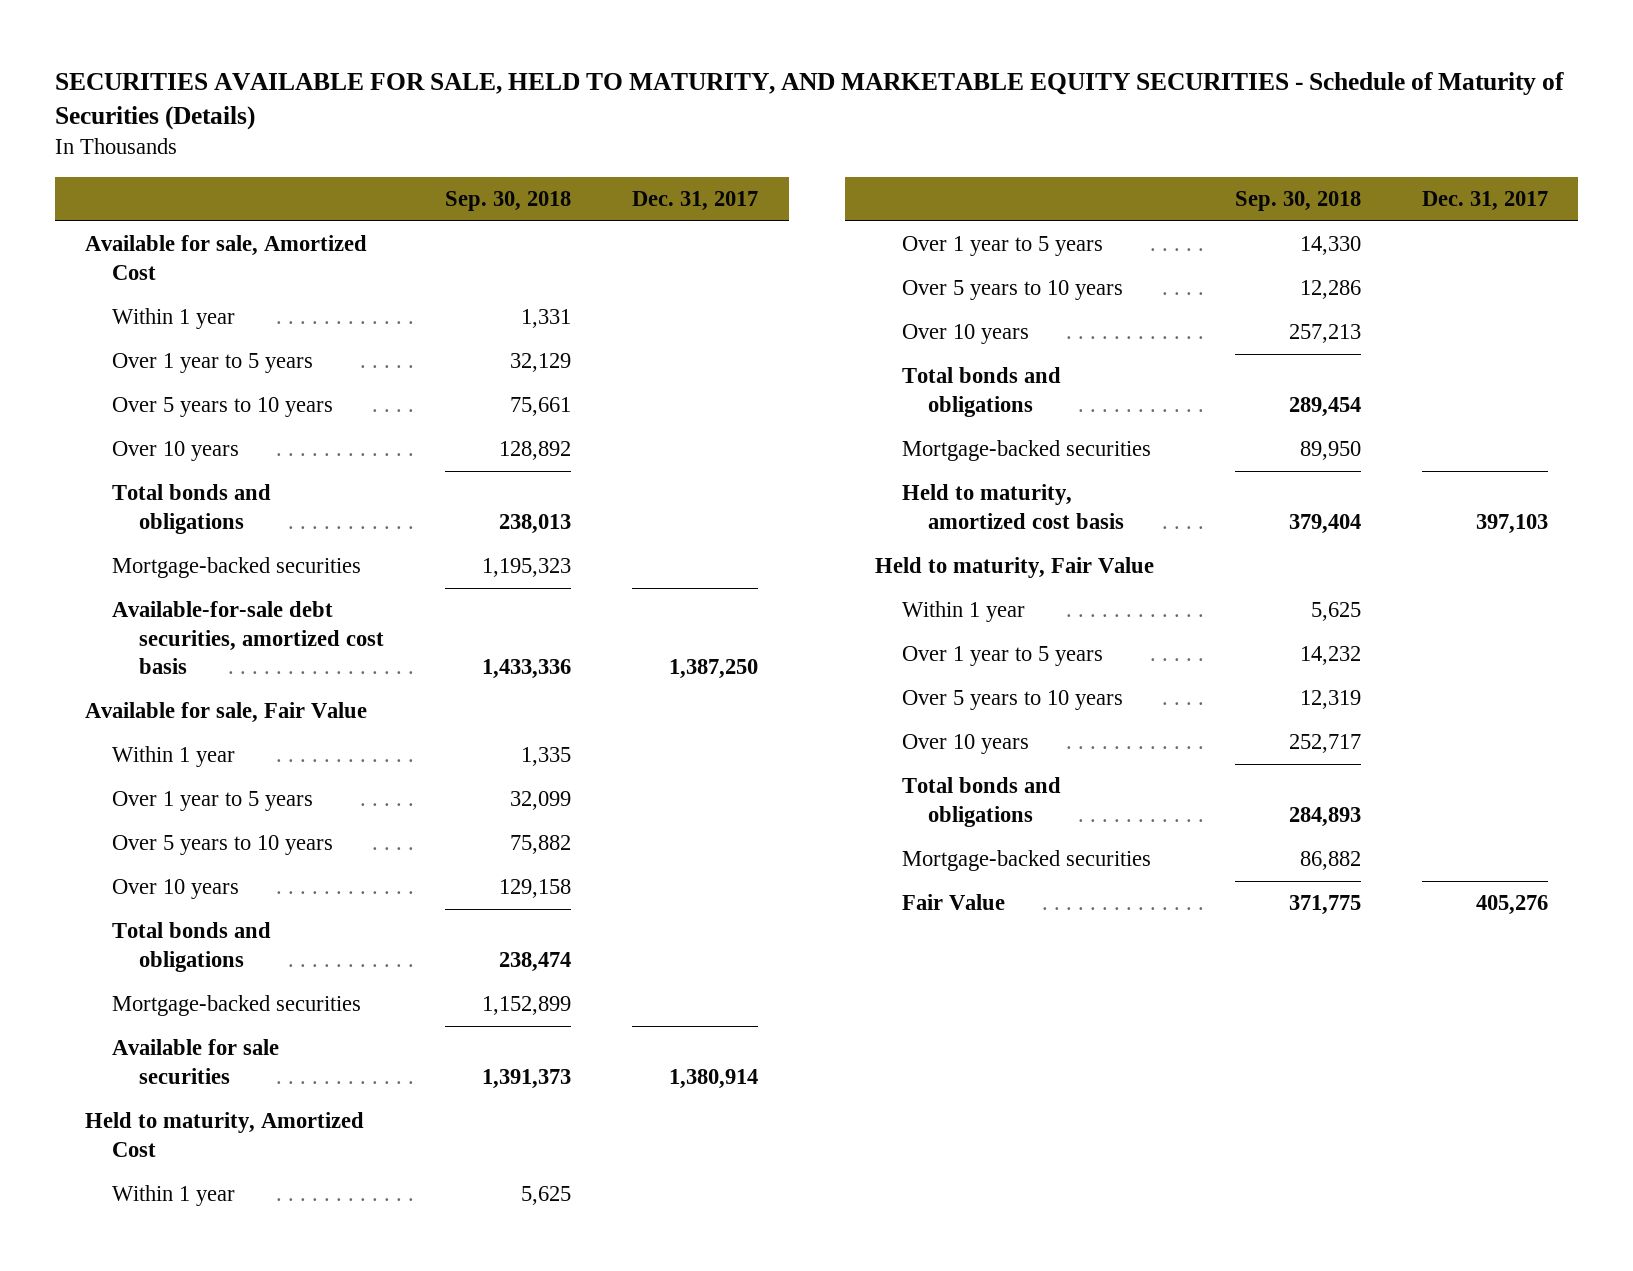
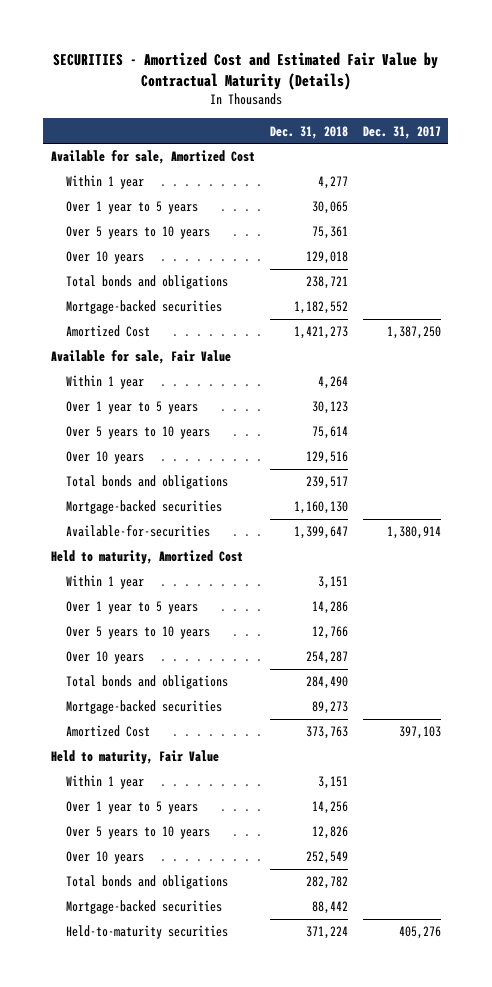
- SECURITIES AVAILABLE FOR SALE, HELD TO MATURITY, AND MARKETABLE EQUITY SECURITIES - Schedule of Maturity of Securities (Details)
+ SECURITIES - Amortized Cost and Estimated Fair Value by Contractual Maturity (Details)
- | Sep. 30, 2018 | Dec. 31, 2017
+ | Dec. 31, 2018 | Dec. 31, 2017
- Available-for-sale debt securities, amortized cost basis | 1,433,336 | 1,387,250
+ Amortized Cost | 1,421,273 | 1,387,250
- Available for sale securities | 1,391,373 | 1,380,914
+ Available-for-securities | 1,399,647 | 1,380,914
- Held to maturity, amortized cost basis | 379,404 | 397,103
+ Amortized Cost | 373,763 | 397,103
- Fair Value | 371,775 | 405,276
+ Held-to-maturity securities | 371,224 | 405,276

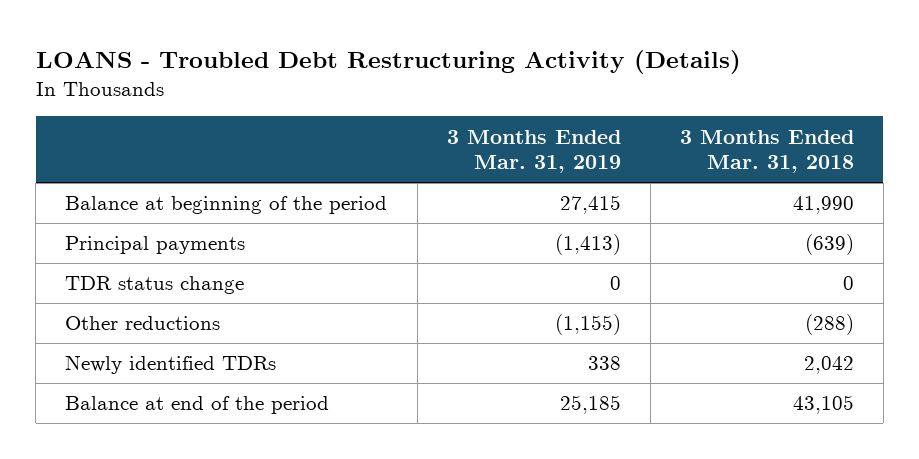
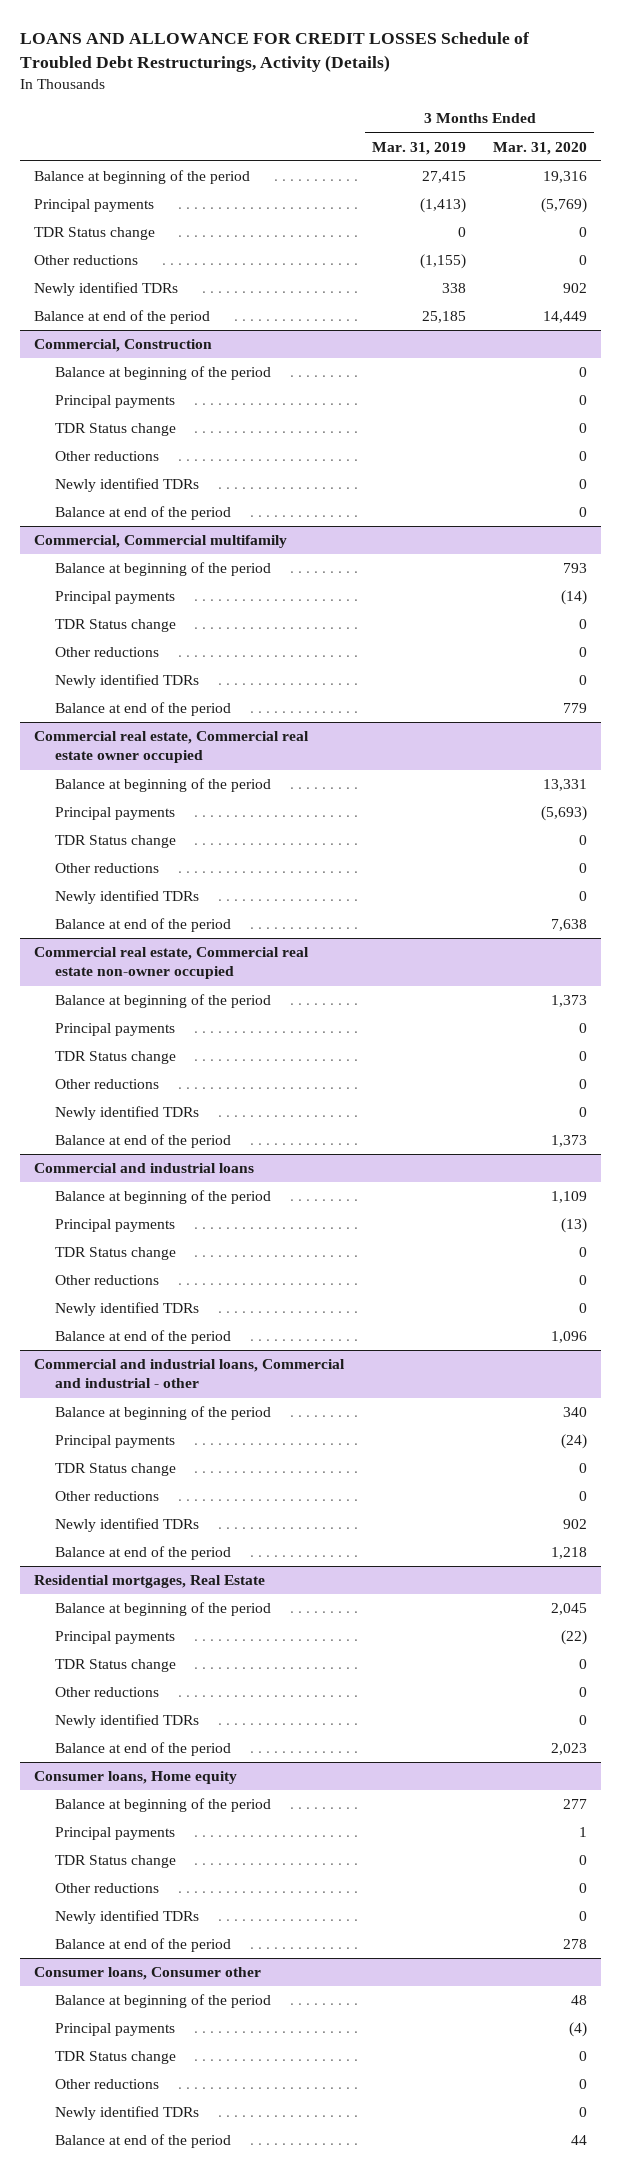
- LOANS - Troubled Debt Restructuring Activity (Details)
+ LOANS AND ALLOWANCE FOR CREDIT LOSSES Schedule of Troubled Debt Restructurings, Activity (Details)
- | 3 Months Ended Mar. 31, 2019 | 3 Months Ended Mar. 31, 2018
+ | 3 Months Ended Mar. 31, 2019 | 3 Months Ended Mar. 31, 2020
- TDR status change | 0 | 0
+ TDR Status change | 0 | 0
+ Commercial, Construction
+ Balance at beginning of the period | | 0
+ Principal payments | | 0
+ TDR Status change | | 0
+ Other reductions | | 0
+ Newly identified TDRs | | 0
+ Balance at end of the period | | 0
+ Commercial, Commercial multifamily
+ Balance at beginning of the period | | 793
+ Principal payments | | (14)
+ TDR Status change | | 0
+ Other reductions | | 0
+ Newly identified TDRs | | 0
+ Balance at end of the period | | 779
+ Commercial real estate, Commercial real estate owner occupied
+ Balance at beginning of the period | | 13,331
+ Principal payments | | (5,693)
+ TDR Status change | | 0
+ Other reductions | | 0
+ Newly identified TDRs | | 0
+ Balance at end of the period | | 7,638
+ Commercial real estate, Commercial real estate non-owner occupied
+ Balance at beginning of the period | | 1,373
+ Principal payments | | 0
+ TDR Status change | | 0
+ Other reductions | | 0
+ Newly identified TDRs | | 0
+ Balance at end of the period | | 1,373
+ Commercial and industrial loans
+ Balance at beginning of the period | | 1,109
+ Principal payments | | (13)
+ TDR Status change | | 0
+ Other reductions | | 0
+ Newly identified TDRs | | 0
+ Balance at end of the period | | 1,096
+ Commercial and industrial loans, Commercial and industrial - other
+ Balance at beginning of the period | | 340
+ Principal payments | | (24)
+ TDR Status change | | 0
+ Other reductions | | 0
+ Newly identified TDRs | | 902
+ Balance at end of the period | | 1,218
+ Residential mortgages, Real Estate
+ Balance at beginning of the period | | 2,045
+ Principal payments | | (22)
+ TDR Status change | | 0
+ Other reductions | | 0
+ Newly identified TDRs | | 0
+ Balance at end of the period | | 2,023
+ Consumer loans, Home equity
+ Balance at beginning of the period | | 277
+ Principal payments | | 1
+ TDR Status change | | 0
+ Other reductions | | 0
+ Newly identified TDRs | | 0
+ Balance at end of the period | | 278
+ Consumer loans, Consumer other
+ Balance at beginning of the period | | 48
+ Principal payments | | (4)
+ TDR Status change | | 0
+ Other reductions | | 0
+ Newly identified TDRs | | 0
+ Balance at end of the period | | 44

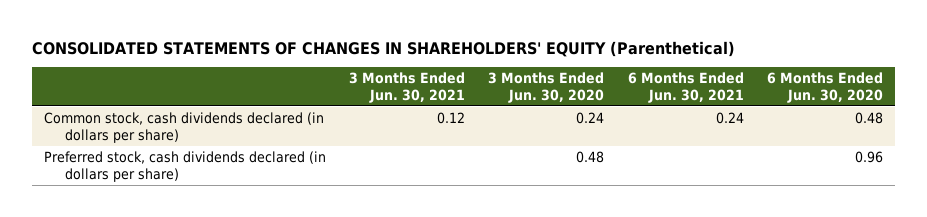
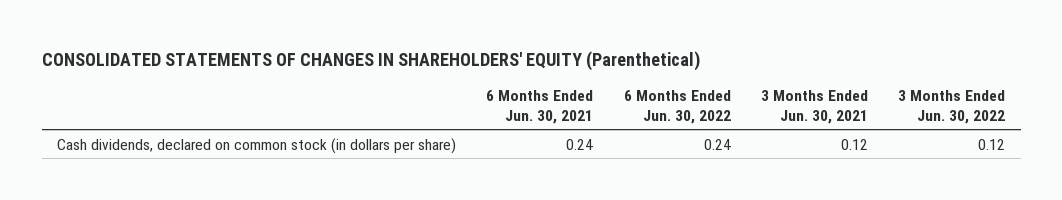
- | 3 Months Ended Jun. 30, 2021 | 3 Months Ended Jun. 30, 2020 | 6 Months Ended Jun. 30, 2021 | 6 Months Ended Jun. 30, 2020
+ | 6 Months Ended Jun. 30, 2021 | 6 Months Ended Jun. 30, 2022 | 3 Months Ended Jun. 30, 2021 | 3 Months Ended Jun. 30, 2022
- Common stock, cash dividends declared (in dollars per share) | 0.12 | 0.24 | 0.24 | 0.48
- Preferred stock, cash dividends declared (in dollars per share) | | 0.48 | | 0.96
+ Cash dividends, declared on common stock (in dollars per share) | 0.24 | 0.24 | 0.12 | 0.12

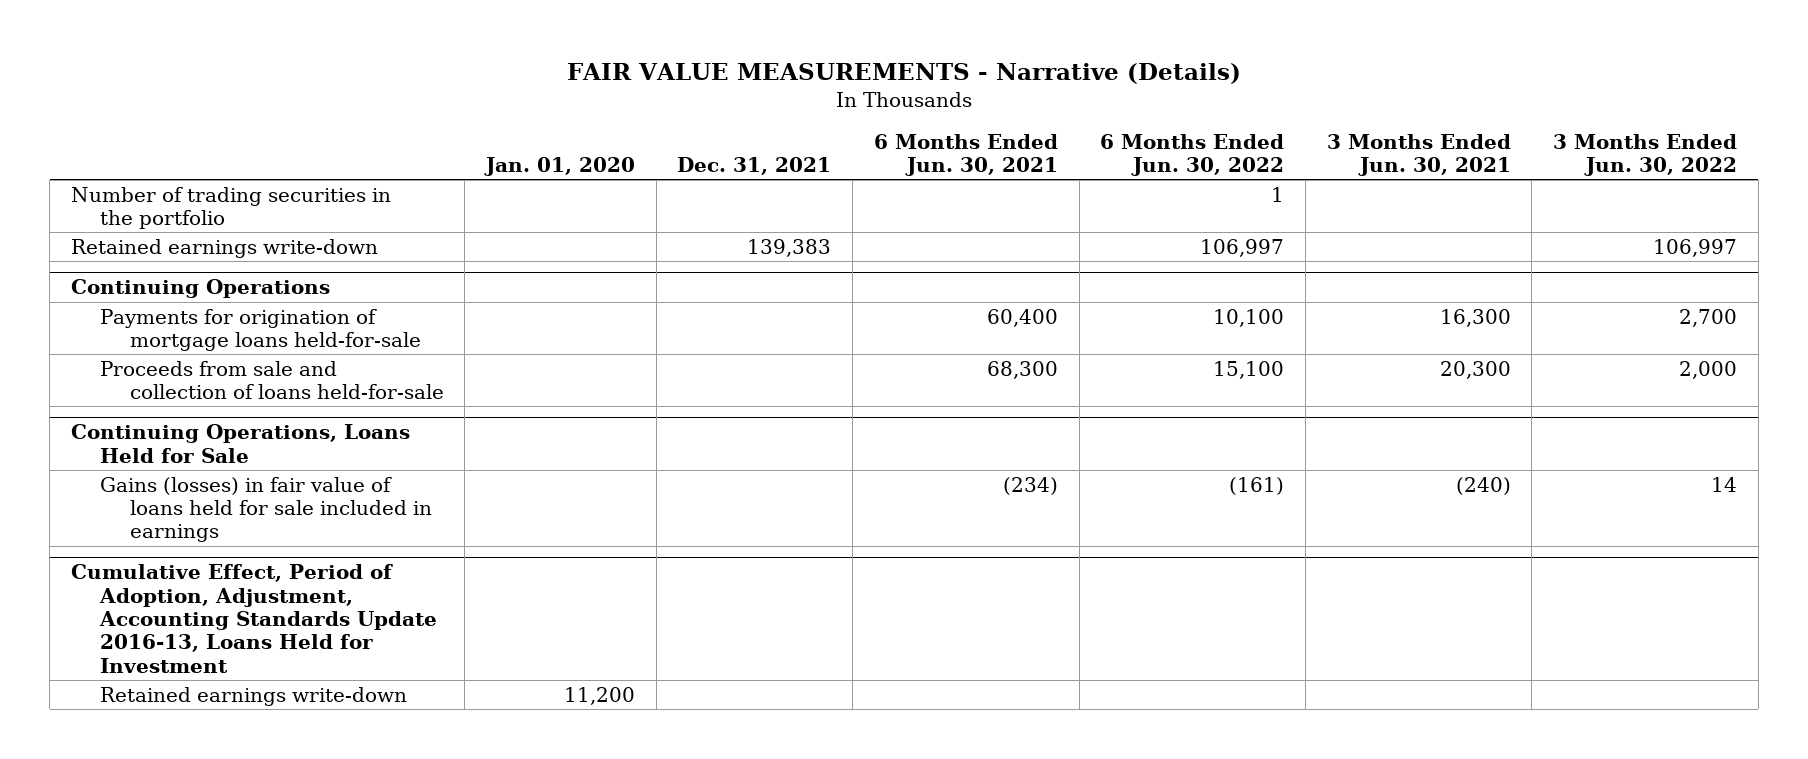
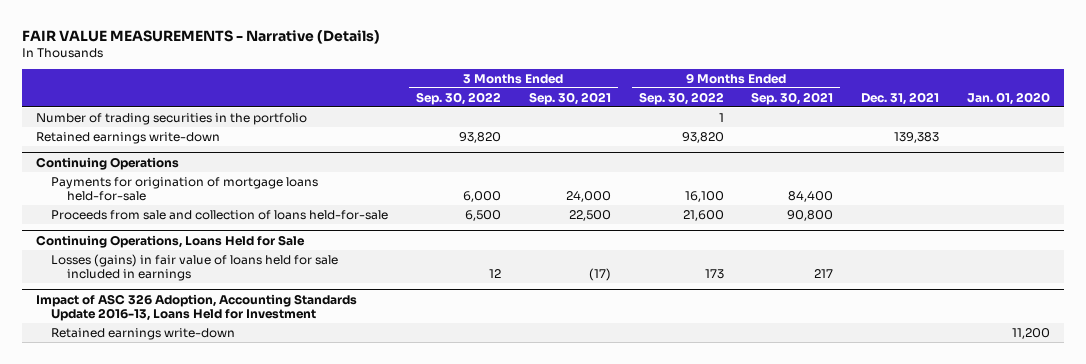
- | Jan. 01, 2020 | Dec. 31, 2021 | 6 Months Ended Jun. 30, 2021 | 6 Months Ended Jun. 30, 2022 | 3 Months Ended Jun. 30, 2021 | 3 Months Ended Jun. 30, 2022
+ | 3 Months Ended Sep. 30, 2022 | 3 Months Ended Sep. 30, 2021 | 9 Months Ended Sep. 30, 2022 | 9 Months Ended Sep. 30, 2021 | Dec. 31, 2021 | Jan. 01, 2020
@ Continuing Operations, Loans Held for Sale
- Gains (losses) in fair value of loans held for sale included in earnings | | | (234) | (161) | (240) | 14
- Cumulative Effect, Period of Adoption, Adjustment, Accounting Standards Update 2016-13, Loans Held for Investment
@ Continuing Operations, Loans Held for Sale
+ Losses (gains) in fair value of loans held for sale included in earnings | 12 | (17) | 173 | 217 | |
+ Impact of ASC 326 Adoption, Accounting Standards Update 2016-13, Loans Held for Investment

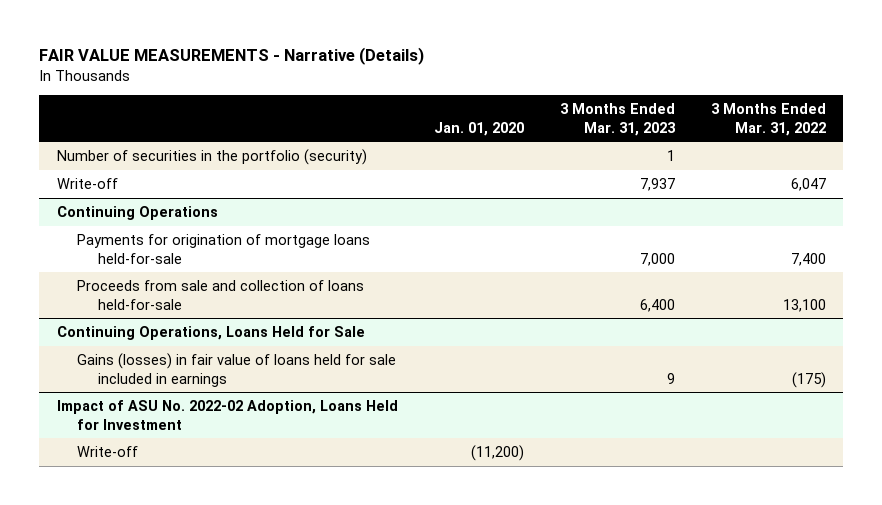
- | 3 Months Ended Sep. 30, 2022 | 3 Months Ended Sep. 30, 2021 | 9 Months Ended Sep. 30, 2022 | 9 Months Ended Sep. 30, 2021 | Dec. 31, 2021 | Jan. 01, 2020
+ | Jan. 01, 2020 | 3 Months Ended Mar. 31, 2023 | 3 Months Ended Mar. 31, 2022
- Number of trading securities in the portfolio | | | 1 | | |
- Retained earnings write-down | 93,820 | | 93,820 | | 139,383 |
+ Number of securities in the portfolio (security) | | 1 |
+ Write-off | | 7,937 | 6,047
@ Continuing Operations, Loans Held for Sale
- Losses (gains) in fair value of loans held for sale included in earnings | 12 | (17) | 173 | 217 | |
- Impact of ASC 326 Adoption, Accounting Standards Update 2016-13, Loans Held for Investment
- Retained earnings write-down | | | | | | 11,200
@ Continuing Operations, Loans Held for Sale
+ Gains (losses) in fair value of loans held for sale included in earnings | | 9 | (175)
+ Impact of ASU No. 2022-02 Adoption, Loans Held for Investment
+ Write-off | (11,200) | |

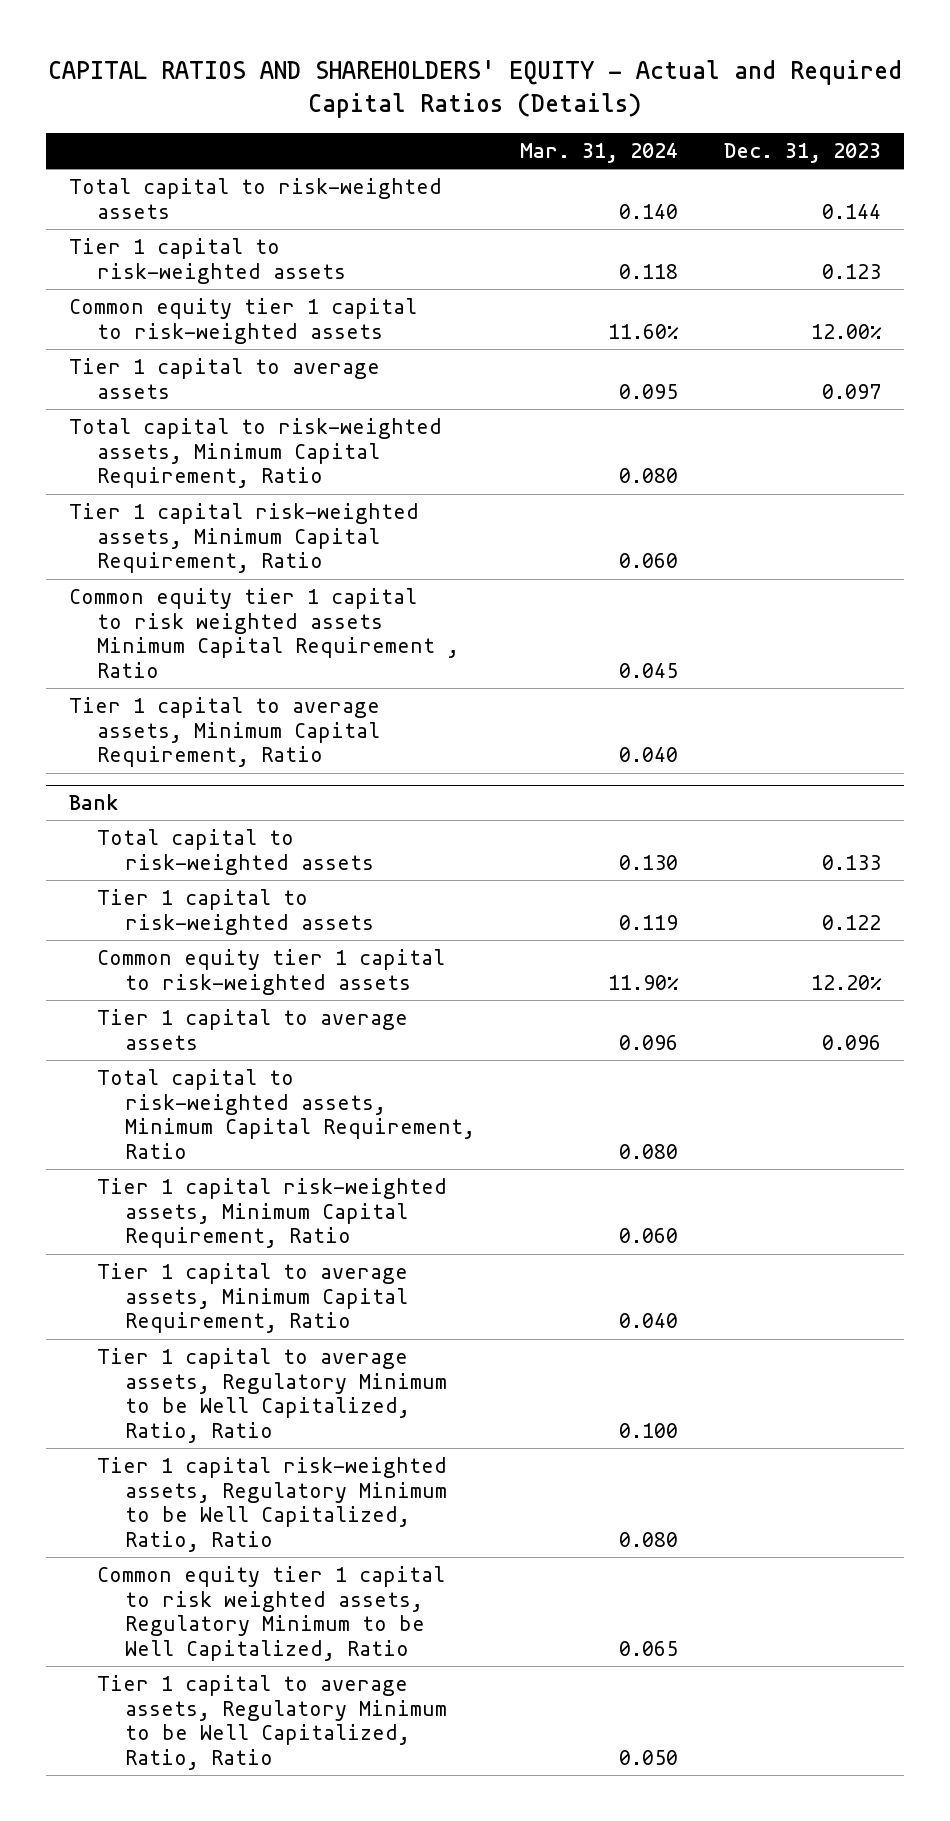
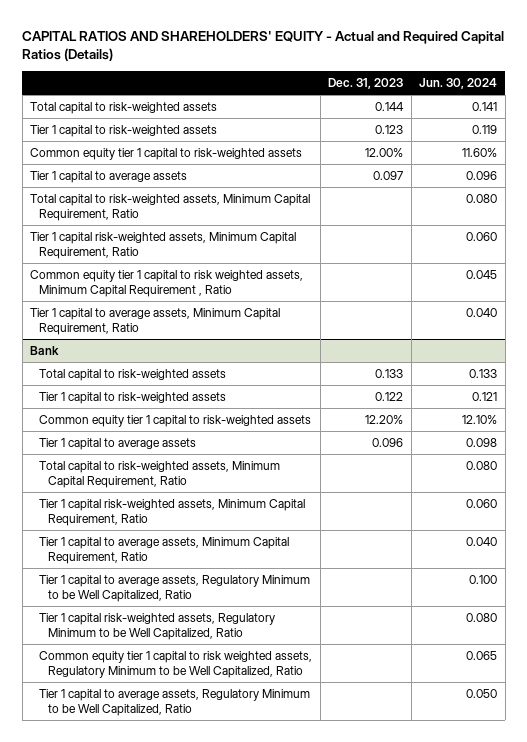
- | Mar. 31, 2024 | Dec. 31, 2023
+ | Dec. 31, 2023 | Jun. 30, 2024
- Common equity tier 1 capital to risk weighted assets Minimum Capital Requirement , Ratio | 0.045 |
+ Common equity tier 1 capital to risk weighted assets, Minimum Capital Requirement , Ratio | | 0.045
@ Bank
- Tier 1 capital to average assets, Regulatory Minimum to be Well Capitalized, Ratio, Ratio | 0.100 |
- Tier 1 capital risk-weighted assets, Regulatory Minimum to be Well Capitalized, Ratio, Ratio | 0.080 |
+ Tier 1 capital to average assets, Regulatory Minimum to be Well Capitalized, Ratio | | 0.100
+ Tier 1 capital risk-weighted assets, Regulatory Minimum to be Well Capitalized, Ratio | | 0.080
- Tier 1 capital to average assets, Regulatory Minimum to be Well Capitalized, Ratio, Ratio | 0.050 |
+ Tier 1 capital to average assets, Regulatory Minimum to be Well Capitalized, Ratio | | 0.050

